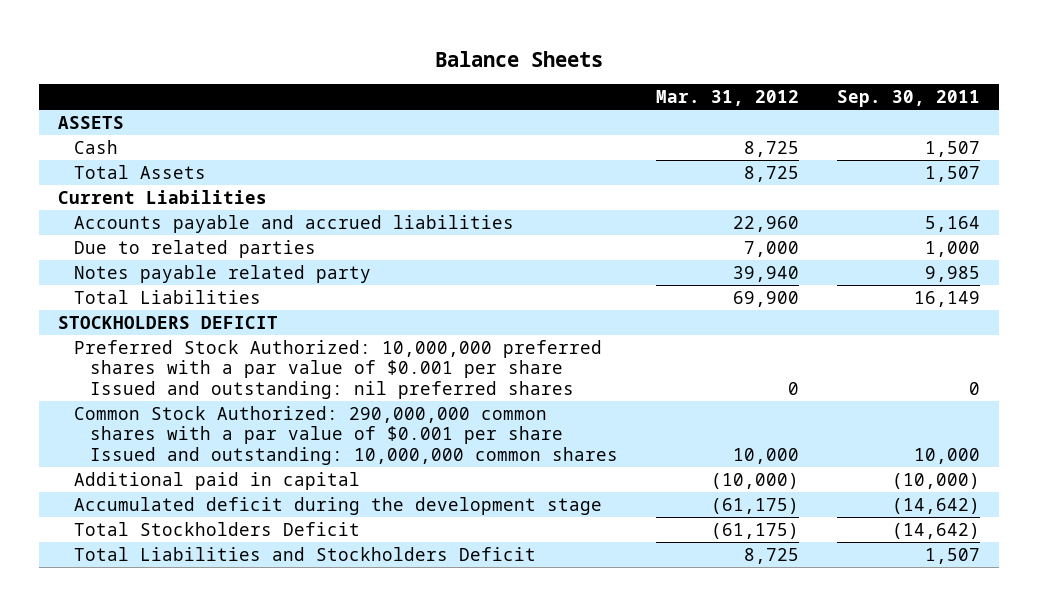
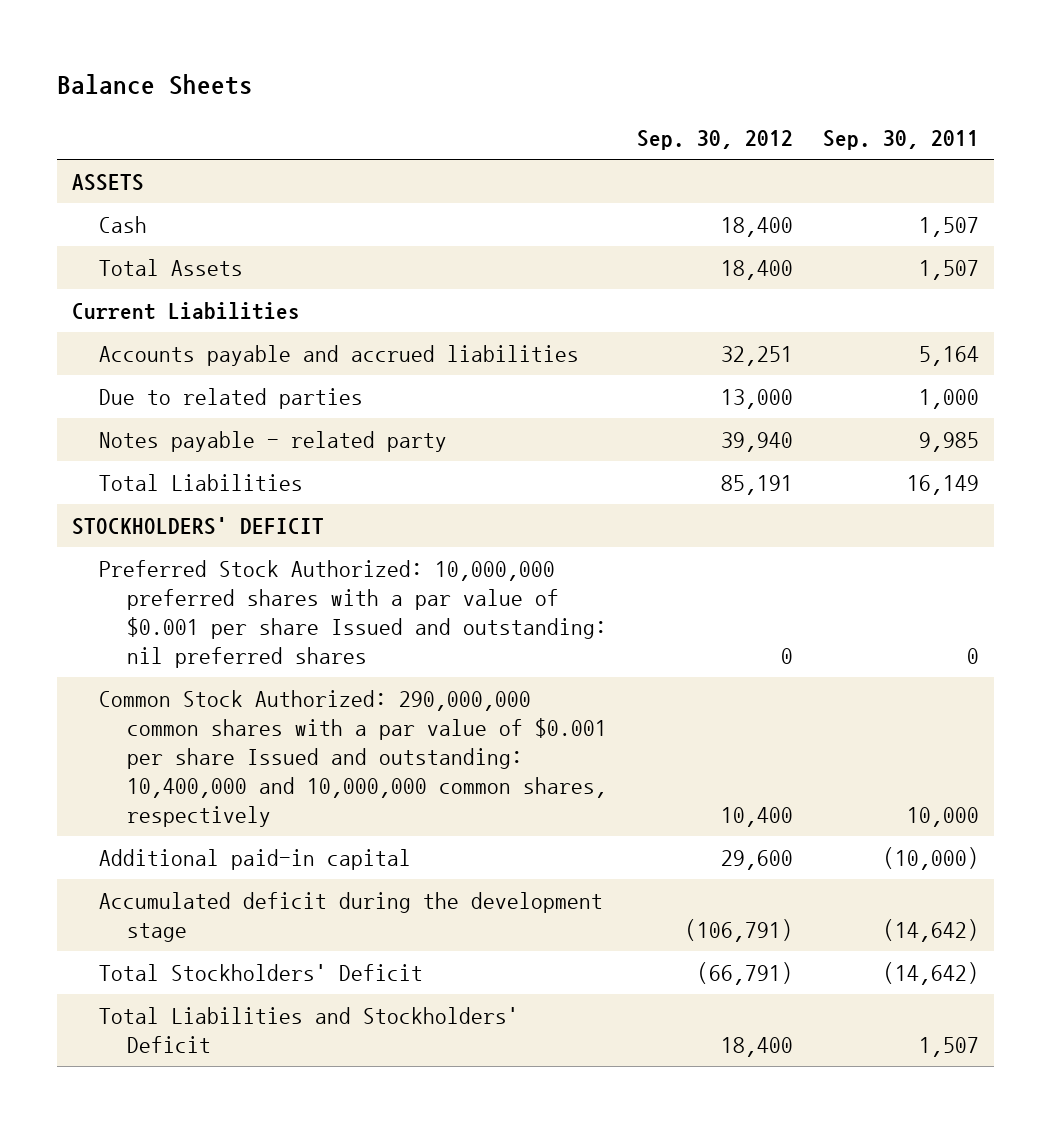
- | Mar. 31, 2012 | Sep. 30, 2011
+ | Sep. 30, 2012 | Sep. 30, 2011
- Notes payable related party | 39,940 | 9,985
+ Notes payable - related party | 39,940 | 9,985
- STOCKHOLDERS DEFICIT
+ STOCKHOLDERS' DEFICIT
- Common Stock Authorized: 290,000,000 common shares with a par value of $0.001 per share Issued and outstanding: 10,000,000 common shares | 10,000 | 10,000
- Additional paid in capital | (10,000) | (10,000)
+ Common Stock Authorized: 290,000,000 common shares with a par value of $0.001 per share Issued and outstanding: 10,400,000 and 10,000,000 common shares, respectively | 10,400 | 10,000
+ Additional paid-in capital | 29,600 | (10,000)
- Total Stockholders Deficit | (61,175) | (14,642)
- Total Liabilities and Stockholders Deficit | 8,725 | 1,507
+ Total Stockholders' Deficit | (66,791) | (14,642)
+ Total Liabilities and Stockholders' Deficit | 18,400 | 1,507

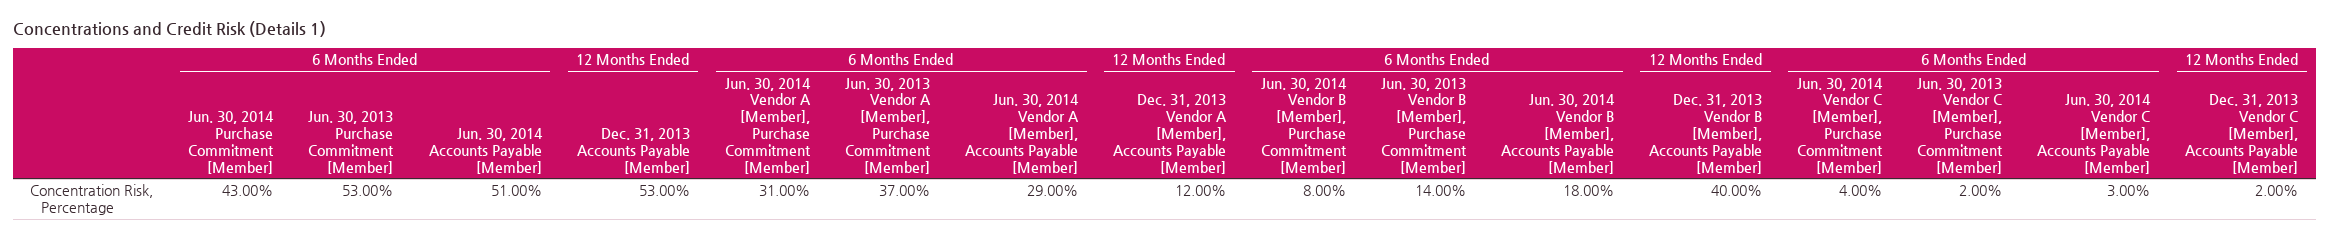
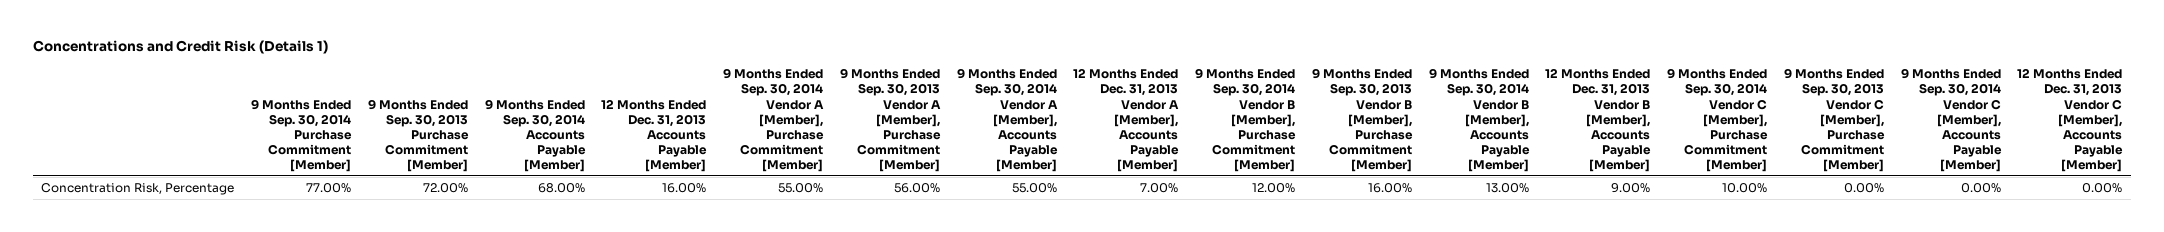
- | 6 Months Ended Jun. 30, 2014 Purchase Commitment [Member] | 6 Months Ended Jun. 30, 2013 Purchase Commitment [Member] | 6 Months Ended Jun. 30, 2014 Accounts Payable [Member] | 12 Months Ended Dec. 31, 2013 Accounts Payable [Member] | 6 Months Ended Jun. 30, 2014 Vendor A [Member], Purchase Commitment [Member] | 6 Months Ended Jun. 30, 2013 Vendor A [Member], Purchase Commitment [Member] | 6 Months Ended Jun. 30, 2014 Vendor A [Member], Accounts Payable [Member] | 12 Months Ended Dec. 31, 2013 Vendor A [Member], Accounts Payable [Member] | 6 Months Ended Jun. 30, 2014 Vendor B [Member], Purchase Commitment [Member] | 6 Months Ended Jun. 30, 2013 Vendor B [Member], Purchase Commitment [Member] | 6 Months Ended Jun. 30, 2014 Vendor B [Member], Accounts Payable [Member] | 12 Months Ended Dec. 31, 2013 Vendor B [Member], Accounts Payable [Member] | 6 Months Ended Jun. 30, 2014 Vendor C [Member], Purchase Commitment [Member] | 6 Months Ended Jun. 30, 2013 Vendor C [Member], Purchase Commitment [Member] | 6 Months Ended Jun. 30, 2014 Vendor C [Member], Accounts Payable [Member] | 12 Months Ended Dec. 31, 2013 Vendor C [Member], Accounts Payable [Member]
+ | 9 Months Ended Sep. 30, 2014 Purchase Commitment [Member] | 9 Months Ended Sep. 30, 2013 Purchase Commitment [Member] | 9 Months Ended Sep. 30, 2014 Accounts Payable [Member] | 12 Months Ended Dec. 31, 2013 Accounts Payable [Member] | 9 Months Ended Sep. 30, 2014 Vendor A [Member], Purchase Commitment [Member] | 9 Months Ended Sep. 30, 2013 Vendor A [Member], Purchase Commitment [Member] | 9 Months Ended Sep. 30, 2014 Vendor A [Member], Accounts Payable [Member] | 12 Months Ended Dec. 31, 2013 Vendor A [Member], Accounts Payable [Member] | 9 Months Ended Sep. 30, 2014 Vendor B [Member], Purchase Commitment [Member] | 9 Months Ended Sep. 30, 2013 Vendor B [Member], Purchase Commitment [Member] | 9 Months Ended Sep. 30, 2014 Vendor B [Member], Accounts Payable [Member] | 12 Months Ended Dec. 31, 2013 Vendor B [Member], Accounts Payable [Member] | 9 Months Ended Sep. 30, 2014 Vendor C [Member], Purchase Commitment [Member] | 9 Months Ended Sep. 30, 2013 Vendor C [Member], Purchase Commitment [Member] | 9 Months Ended Sep. 30, 2014 Vendor C [Member], Accounts Payable [Member] | 12 Months Ended Dec. 31, 2013 Vendor C [Member], Accounts Payable [Member]
- Concentration Risk, Percentage | 43.00% | 53.00% | 51.00% | 53.00% | 31.00% | 37.00% | 29.00% | 12.00% | 8.00% | 14.00% | 18.00% | 40.00% | 4.00% | 2.00% | 3.00% | 2.00%
+ Concentration Risk, Percentage | 77.00% | 72.00% | 68.00% | 16.00% | 55.00% | 56.00% | 55.00% | 7.00% | 12.00% | 16.00% | 13.00% | 9.00% | 10.00% | 0.00% | 0.00% | 0.00%

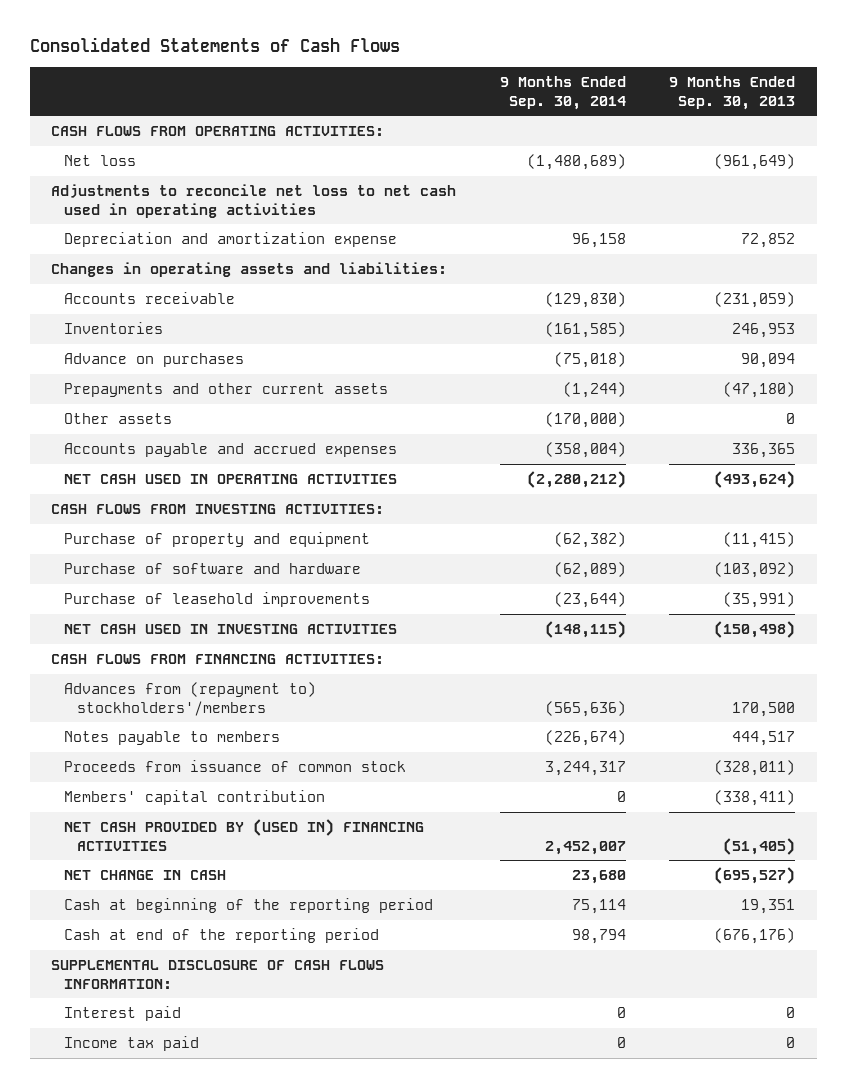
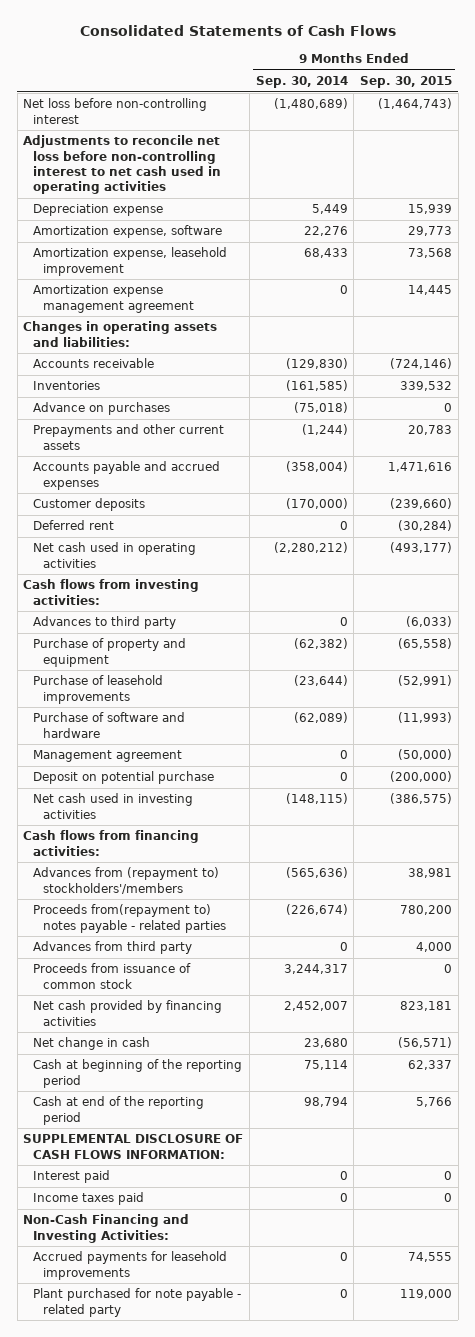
- | 9 Months Ended Sep. 30, 2014 | 9 Months Ended Sep. 30, 2013
+ | 9 Months Ended Sep. 30, 2014 | 9 Months Ended Sep. 30, 2015
- CASH FLOWS FROM OPERATING ACTIVITIES:
- Net loss | (1,480,689) | (961,649)
- Adjustments to reconcile net loss to net cash used in operating activities
- Depreciation and amortization expense | 96,158 | 72,852
+ Net loss before non-controlling interest | (1,480,689) | (1,464,743)
+ Adjustments to reconcile net loss before non-controlling interest to net cash used in operating activities
+ Depreciation expense | 5,449 | 15,939
+ Amortization expense, software | 22,276 | 29,773
+ Amortization expense, leasehold improvement | 68,433 | 73,568
+ Amortization expense management agreement | 0 | 14,445
- Other assets | (170,000) | 0
- NET CASH USED IN OPERATING ACTIVITIES | (2,280,212) | (493,624)
- CASH FLOWS FROM INVESTING ACTIVITIES:
+ Customer deposits | (170,000) | (239,660)
+ Deferred rent | 0 | (30,284)
+ Net cash used in operating activities | (2,280,212) | (493,177)
+ Cash flows from investing activities:
+ Advances to third party | 0 | (6,033)
- NET CASH USED IN INVESTING ACTIVITIES | (148,115) | (150,498)
- CASH FLOWS FROM FINANCING ACTIVITIES:
moved down: Purchase of software and hardware | (62,089) | (11,993)
+ Management agreement | 0 | (50,000)
+ Deposit on potential purchase | 0 | (200,000)
+ Net cash used in investing activities | (148,115) | (386,575)
+ Cash flows from financing activities:
- Notes payable to members | (226,674) | 444,517
+ Proceeds from(repayment to) notes payable - related parties | (226,674) | 780,200
+ Advances from third party | 0 | 4,000
- Members' capital contribution | 0 | (338,411)
- NET CASH PROVIDED BY (USED IN) FINANCING ACTIVITIES | 2,452,007 | (51,405)
- NET CHANGE IN CASH | 23,680 | (695,527)
+ Net cash provided by financing activities | 2,452,007 | 823,181
+ Net change in cash | 23,680 | (56,571)
- Income tax paid | 0 | 0
+ Income taxes paid | 0 | 0
+ Non-Cash Financing and Investing Activities:
+ Accrued payments for leasehold improvements | 0 | 74,555
+ Plant purchased for note payable - related party | 0 | 119,000

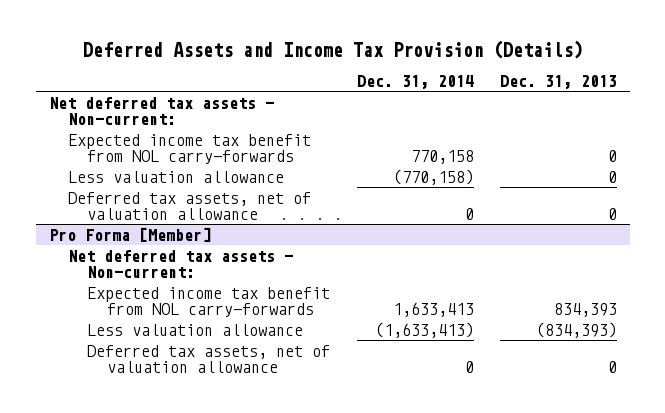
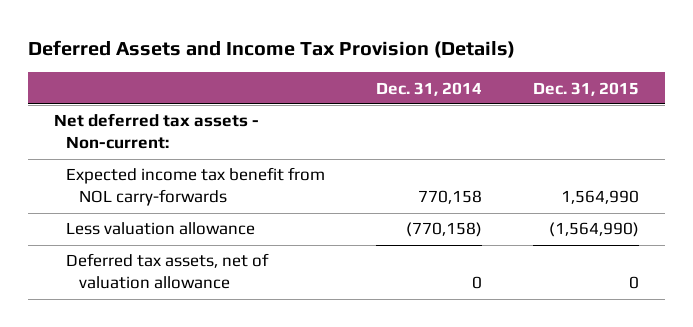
- | Dec. 31, 2014 | Dec. 31, 2013
+ | Dec. 31, 2014 | Dec. 31, 2015
- Pro Forma [Member]
- Net deferred tax assets - Non-current:
- Expected income tax benefit from NOL carry-forwards | 1,633,413 | 834,393
- Less valuation allowance | (1,633,413) | (834,393)
- Deferred tax assets, net of valuation allowance | 0 | 0

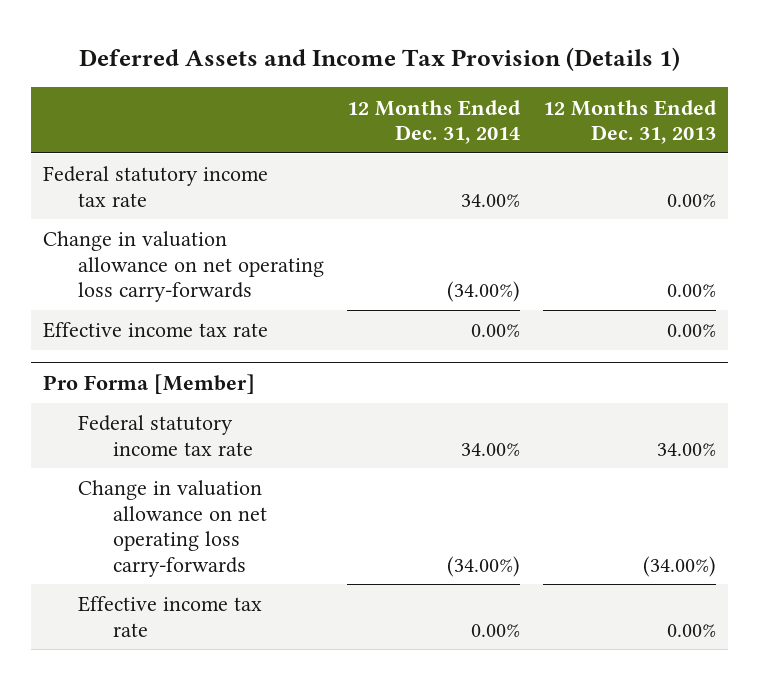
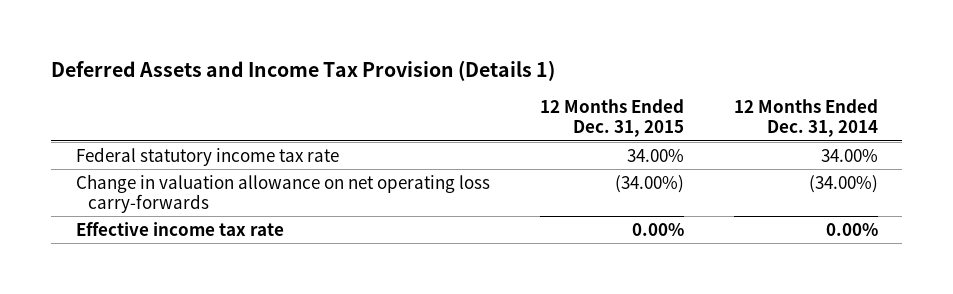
- | 12 Months Ended Dec. 31, 2014 | 12 Months Ended Dec. 31, 2013
+ | 12 Months Ended Dec. 31, 2015 | 12 Months Ended Dec. 31, 2014
- Pro Forma [Member]
- Federal statutory income tax rate | 34.00% | 34.00%
- Change in valuation allowance on net operating loss carry-forwards | (34.00%) | (34.00%)
- Effective income tax rate | 0.00% | 0.00%

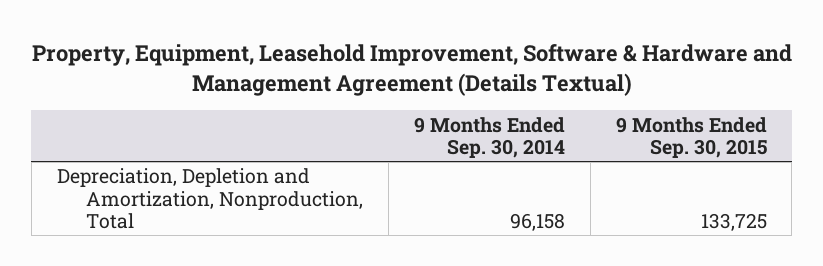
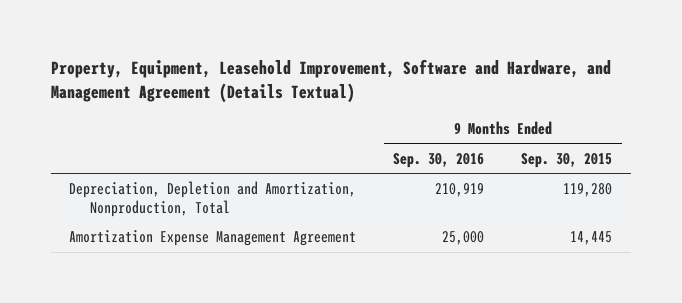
- Property, Equipment, Leasehold Improvement, Software & Hardware and Management Agreement (Details Textual)
+ Property, Equipment, Leasehold Improvement, Software and Hardware, and Management Agreement (Details Textual)
- | 9 Months Ended Sep. 30, 2014 | 9 Months Ended Sep. 30, 2015
+ | 9 Months Ended Sep. 30, 2016 | 9 Months Ended Sep. 30, 2015
- Depreciation, Depletion and Amortization, Nonproduction, Total | 96,158 | 133,725
+ Depreciation, Depletion and Amortization, Nonproduction, Total | 210,919 | 119,280
+ Amortization Expense Management Agreement | 25,000 | 14,445

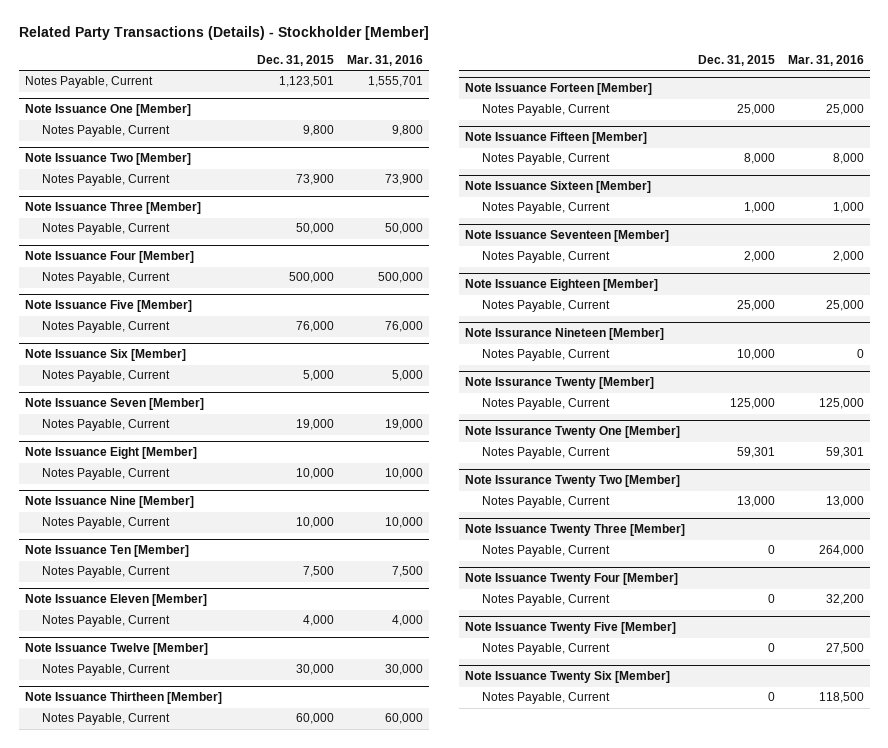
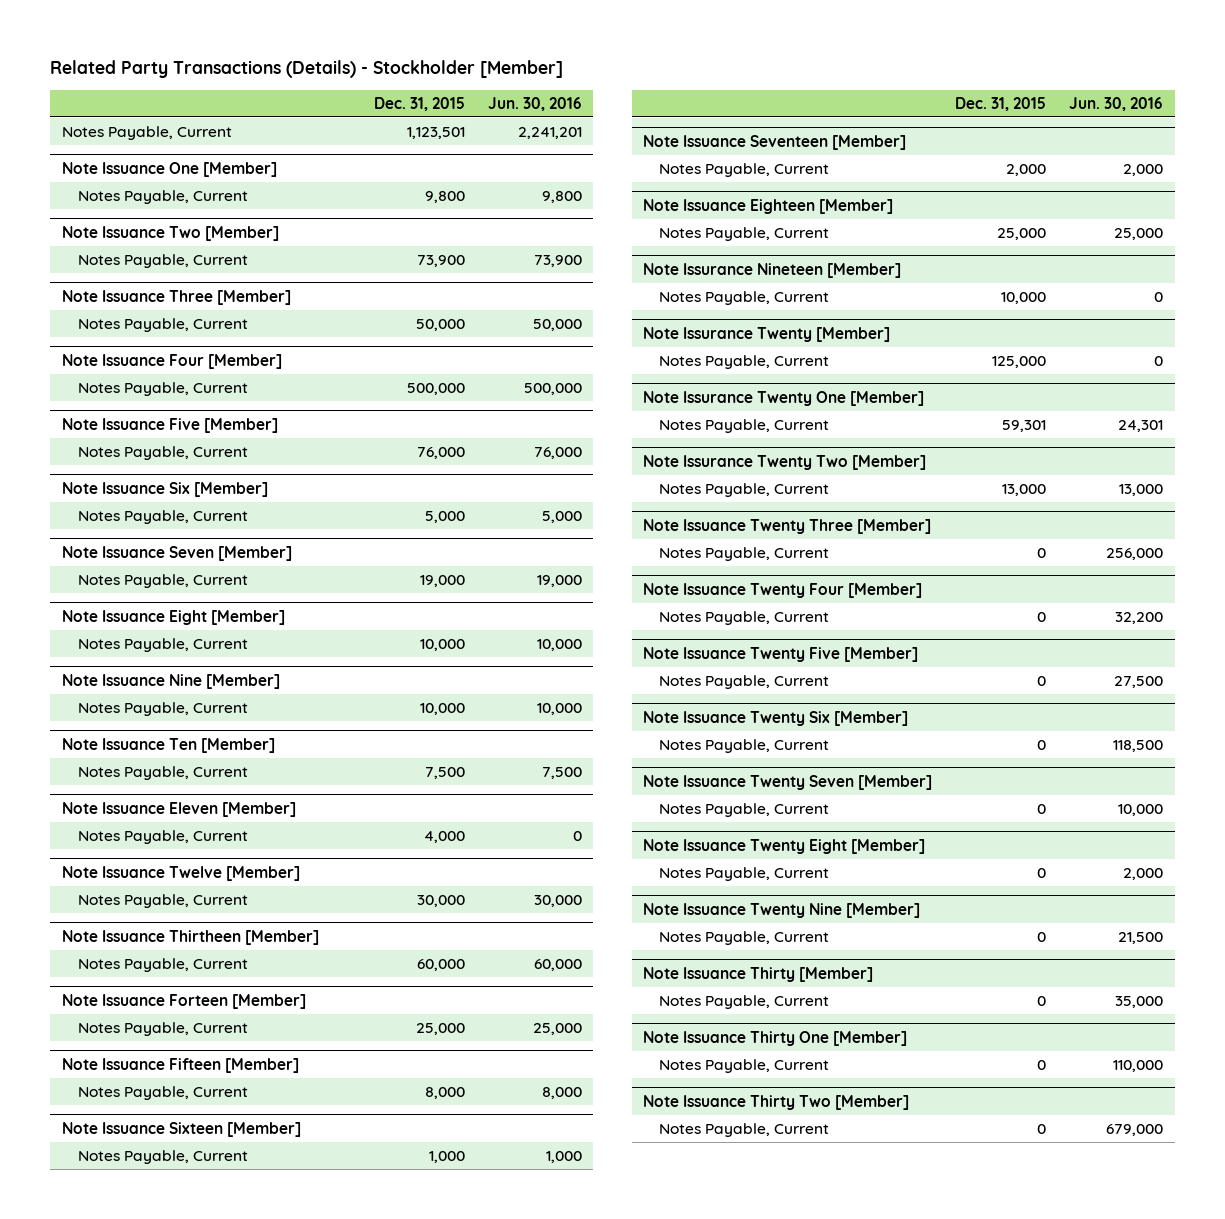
- | Dec. 31, 2015 | Mar. 31, 2016
+ | Dec. 31, 2015 | Jun. 30, 2016
+ Note Issuance Twenty Seven [Member]
+ Notes Payable, Current | 0 | 10,000
+ Note Issuance Twenty Eight [Member]
+ Notes Payable, Current | 0 | 2,000
+ Note Issuance Twenty Nine [Member]
+ Notes Payable, Current | 0 | 21,500
+ Note Issuance Thirty [Member]
+ Notes Payable, Current | 0 | 35,000
+ Note Issuance Thirty One [Member]
+ Notes Payable, Current | 0 | 110,000
+ Note Issuance Thirty Two [Member]
+ Notes Payable, Current | 0 | 679,000

